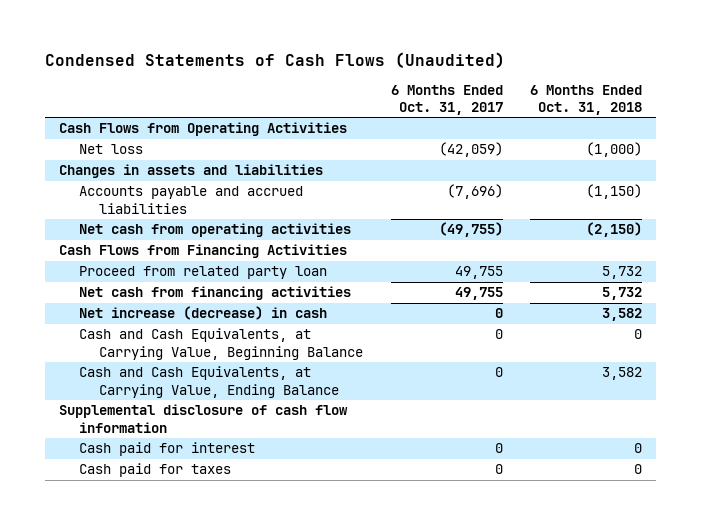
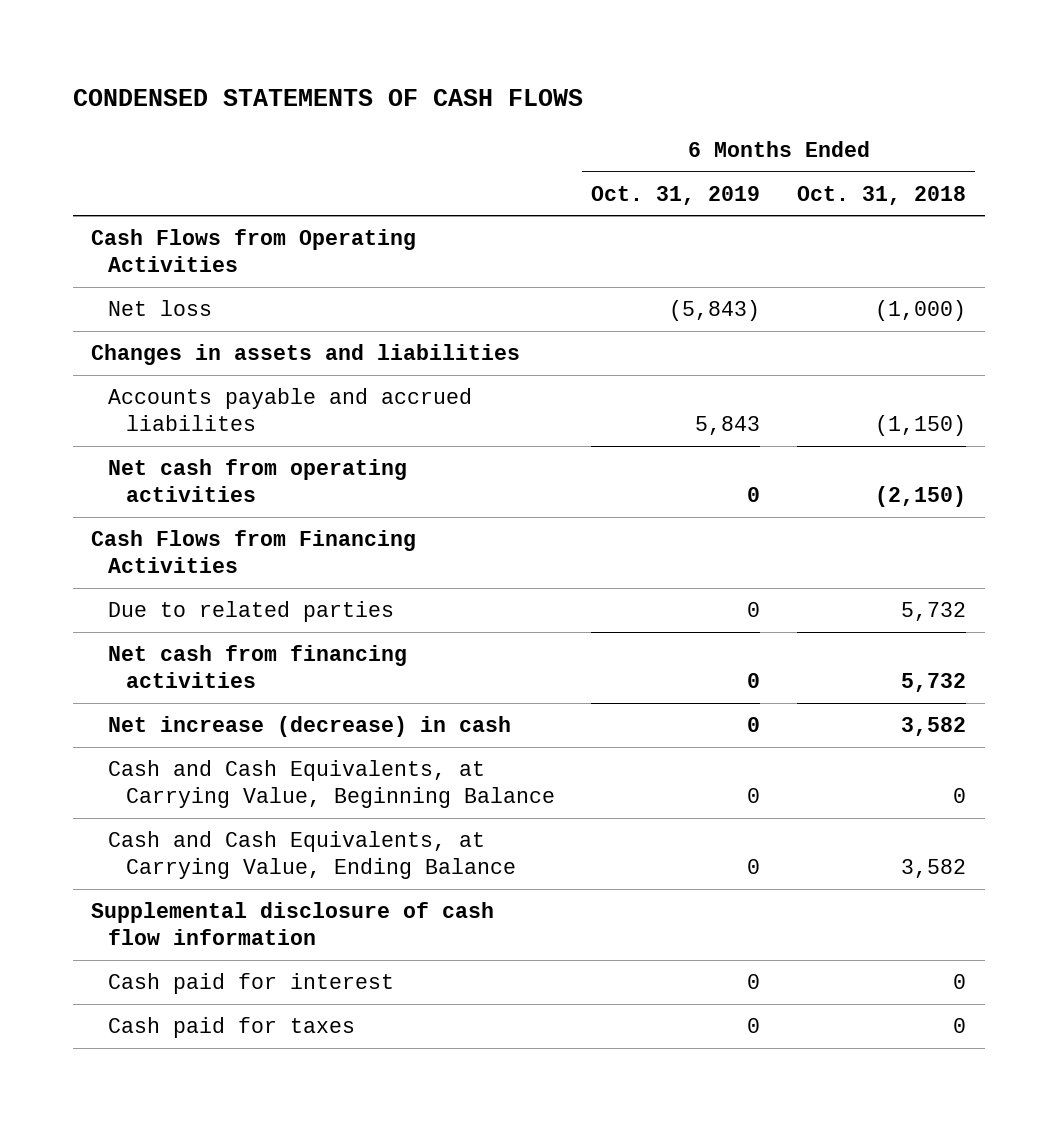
- Condensed Statements of Cash Flows (Unaudited)
+ CONDENSED STATEMENTS OF CASH FLOWS
- | 6 Months Ended Oct. 31, 2017 | 6 Months Ended Oct. 31, 2018
+ | 6 Months Ended Oct. 31, 2019 | 6 Months Ended Oct. 31, 2018
- Accounts payable and accrued liabilities | (7,696) | (1,150)
+ Accounts payable and accrued liabilites | 5,843 | (1,150)
- Proceed from related party loan | 49,755 | 5,732
+ Due to related parties | 0 | 5,732

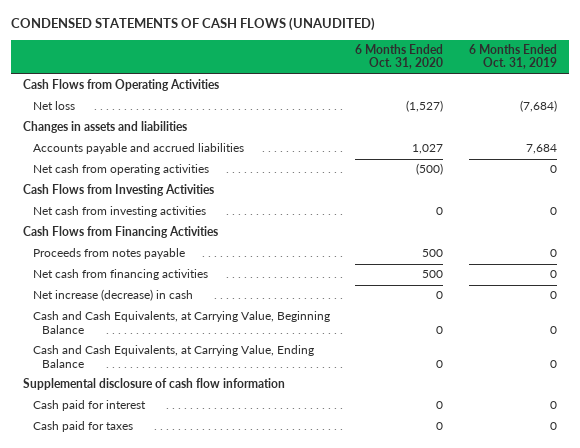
- CONDENSED STATEMENTS OF CASH FLOWS
+ CONDENSED STATEMENTS OF CASH FLOWS (UNAUDITED)
- | 6 Months Ended Oct. 31, 2019 | 6 Months Ended Oct. 31, 2018
+ | 6 Months Ended Oct. 31, 2020 | 6 Months Ended Oct. 31, 2019
- Net loss | (5,843) | (1,000)
+ Net loss | (1,527) | (7,684)
- Accounts payable and accrued liabilites | 5,843 | (1,150)
+ Accounts payable and accrued liabilities | 1,027 | 7,684
+ Cash Flows from Investing Activities
+ Net cash from investing activities | 0 | 0
- Due to related parties | 0 | 5,732
+ Proceeds from notes payable | 500 | 0

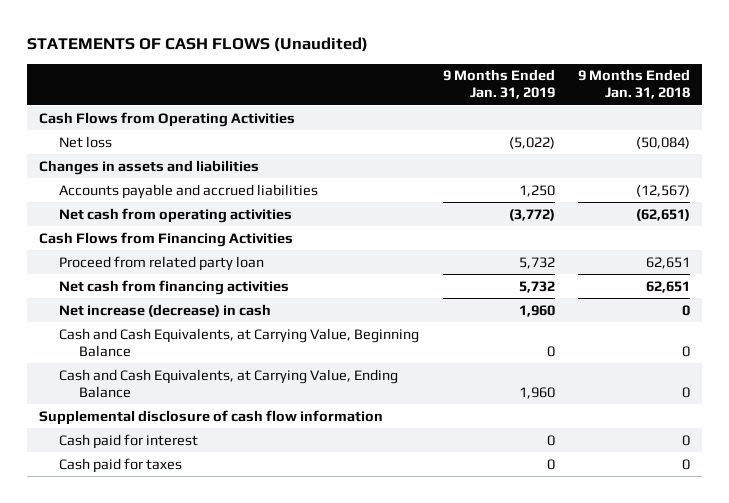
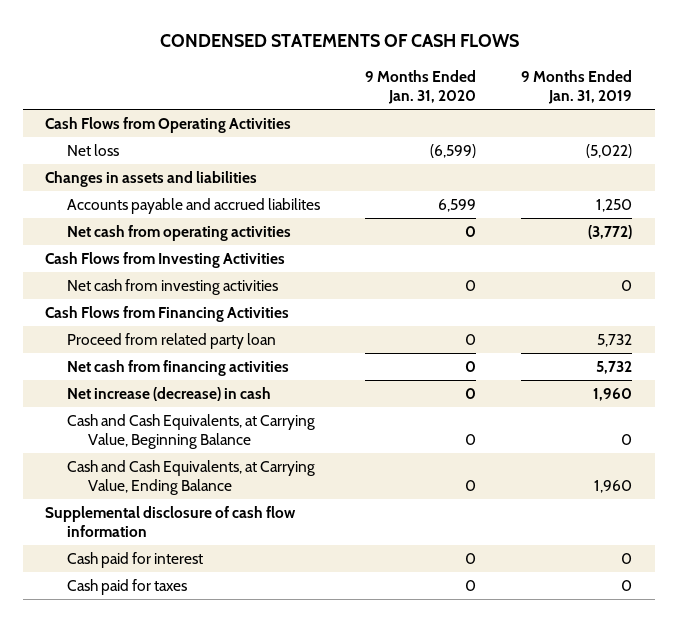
- STATEMENTS OF CASH FLOWS (Unaudited)
+ CONDENSED STATEMENTS OF CASH FLOWS
- | 9 Months Ended Jan. 31, 2019 | 9 Months Ended Jan. 31, 2018
+ | 9 Months Ended Jan. 31, 2020 | 9 Months Ended Jan. 31, 2019
- Accounts payable and accrued liabilities | 1,250 | (12,567)
+ Accounts payable and accrued liabilites | 6,599 | 1,250
+ Cash Flows from Investing Activities
+ Net cash from investing activities | 0 | 0

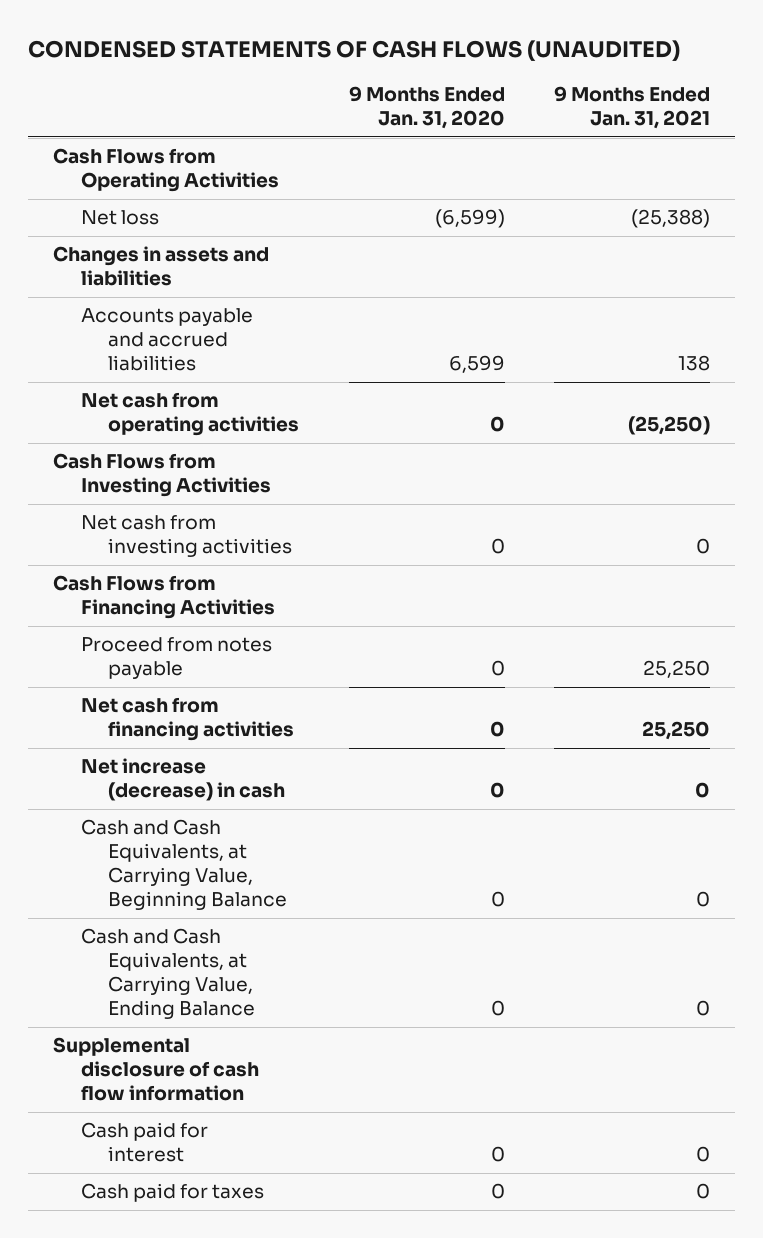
- CONDENSED STATEMENTS OF CASH FLOWS
+ CONDENSED STATEMENTS OF CASH FLOWS (UNAUDITED)
- | 9 Months Ended Jan. 31, 2020 | 9 Months Ended Jan. 31, 2019
+ | 9 Months Ended Jan. 31, 2020 | 9 Months Ended Jan. 31, 2021
- Accounts payable and accrued liabilites | 6,599 | 1,250
+ Accounts payable and accrued liabilities | 6,599 | 138
- Proceed from related party loan | 0 | 5,732
+ Proceed from notes payable | 0 | 25,250

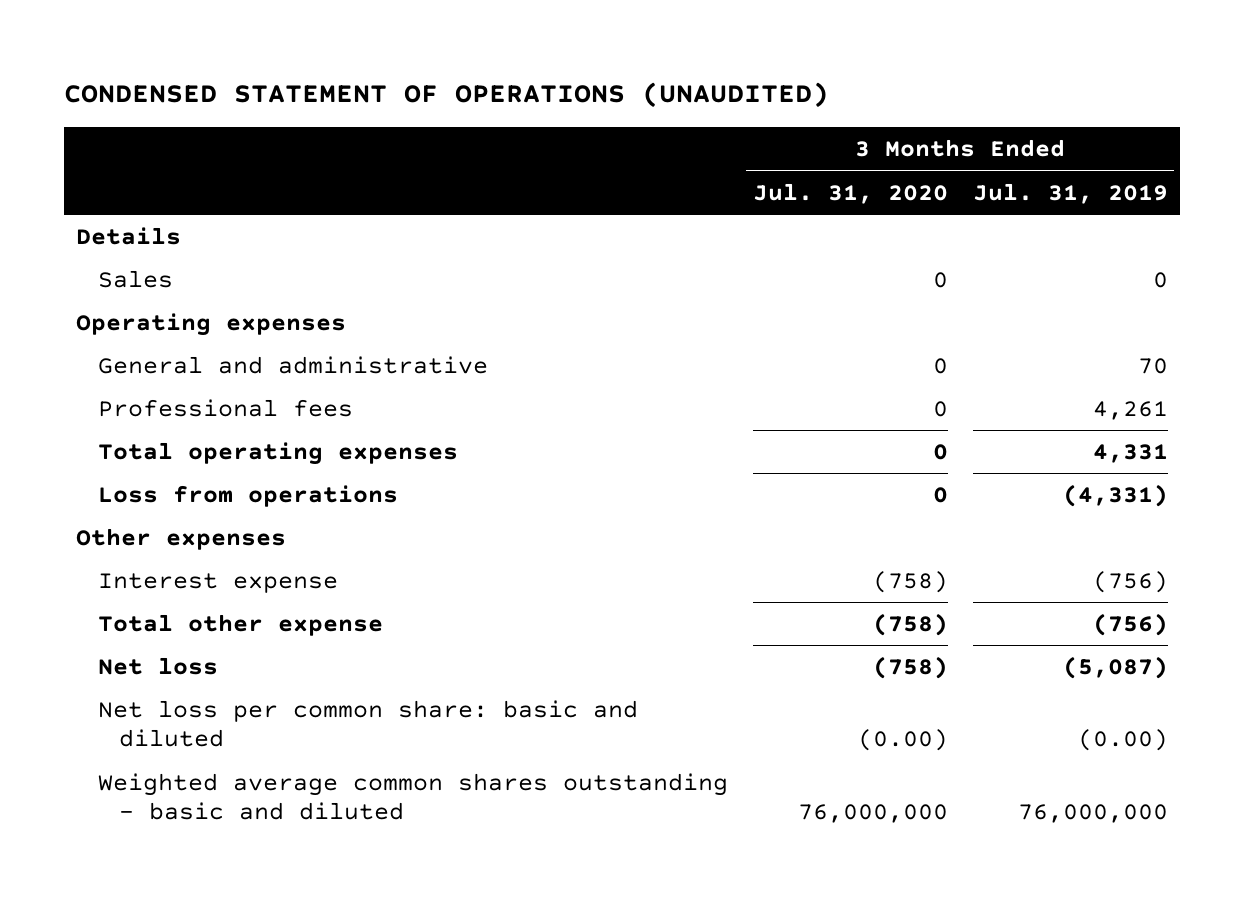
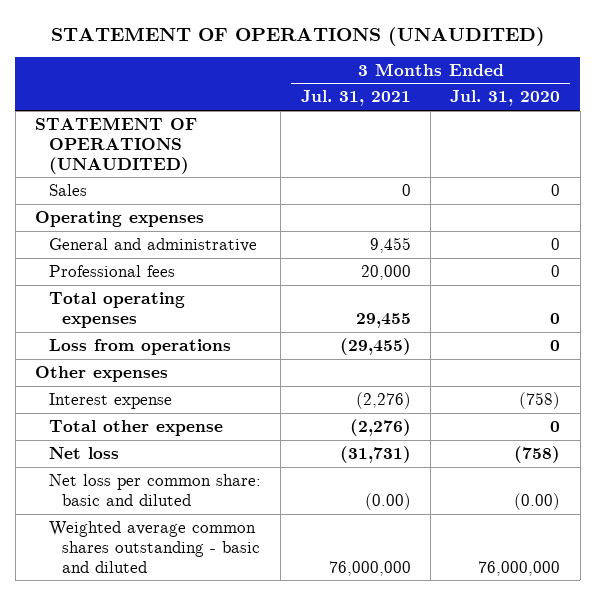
- CONDENSED STATEMENT OF OPERATIONS (UNAUDITED)
+ STATEMENT OF OPERATIONS (UNAUDITED)
- | 3 Months Ended Jul. 31, 2020 | 3 Months Ended Jul. 31, 2019
+ | 3 Months Ended Jul. 31, 2021 | 3 Months Ended Jul. 31, 2020
- Details
+ STATEMENT OF OPERATIONS (UNAUDITED)
- Total other expense | (758) | (756)
+ Total other expense | (2,276) | 0

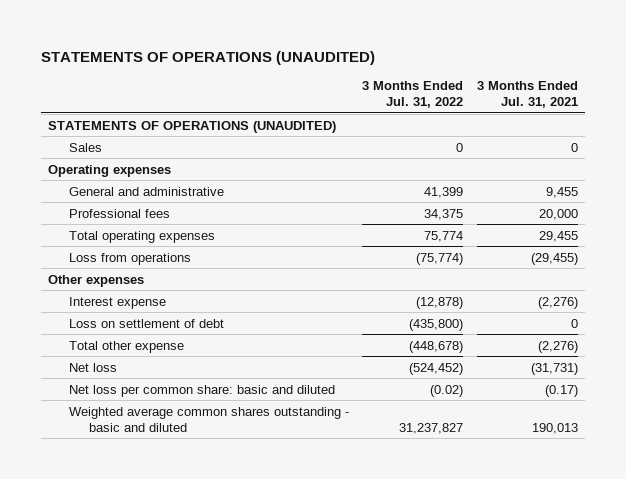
- STATEMENT OF OPERATIONS (UNAUDITED)
+ STATEMENTS OF OPERATIONS (UNAUDITED)
- | 3 Months Ended Jul. 31, 2021 | 3 Months Ended Jul. 31, 2020
+ | 3 Months Ended Jul. 31, 2022 | 3 Months Ended Jul. 31, 2021
- STATEMENT OF OPERATIONS (UNAUDITED)
+ STATEMENTS OF OPERATIONS (UNAUDITED)
+ Loss on settlement of debt | (435,800) | 0
- Net loss per common share: basic and diluted | (0.00) | (0.00)
- Weighted average common shares outstanding - basic and diluted | 76,000,000 | 76,000,000
+ Net loss per common share: basic and diluted | (0.02) | (0.17)
+ Weighted average common shares outstanding - basic and diluted | 31,237,827 | 190,013

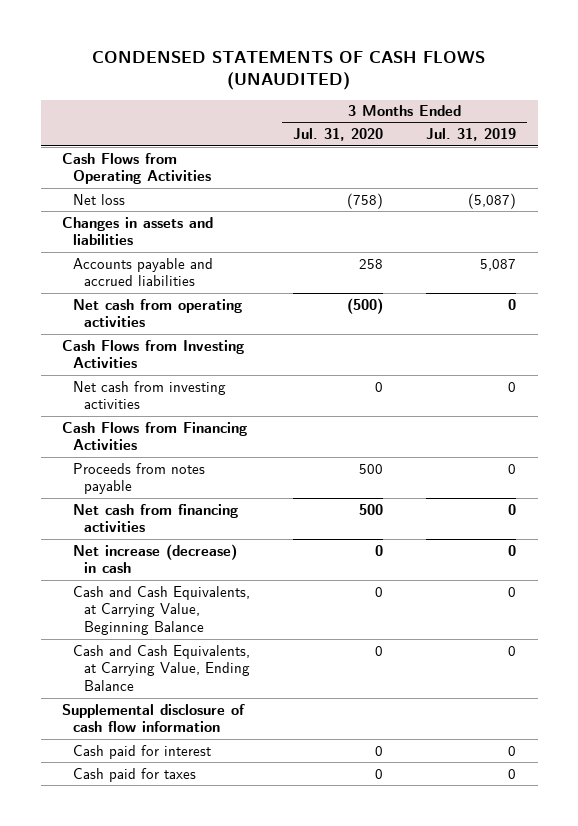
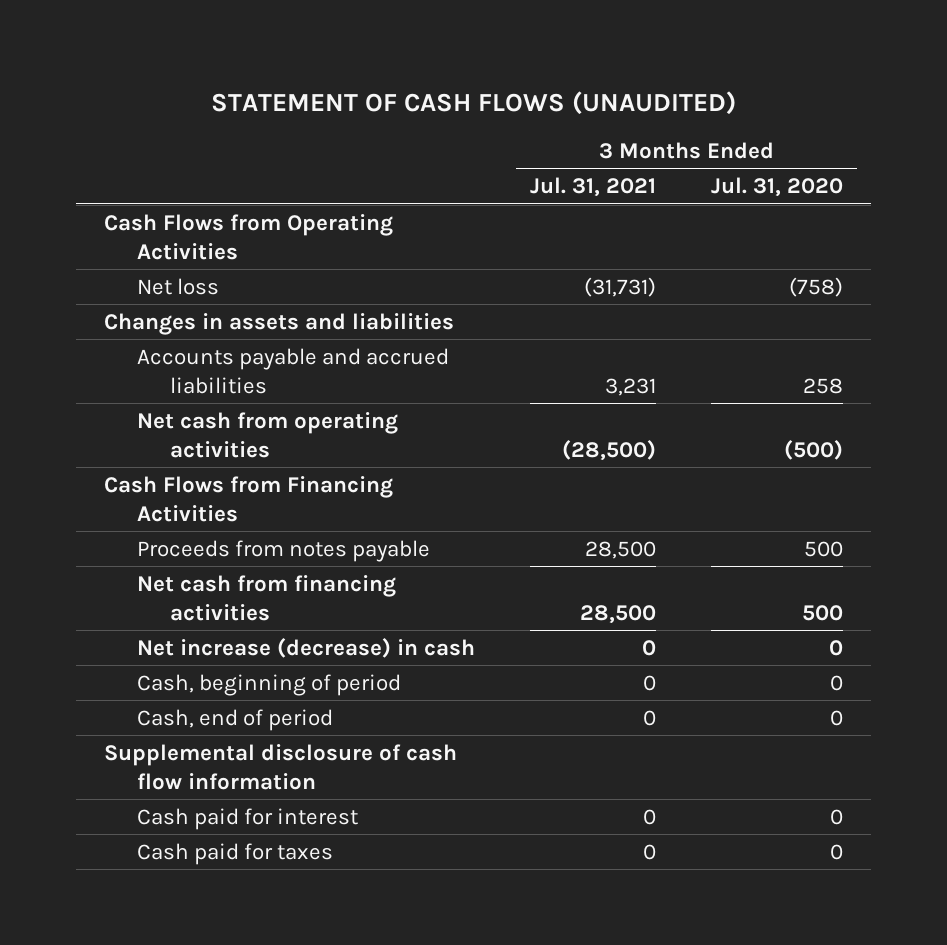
- CONDENSED STATEMENTS OF CASH FLOWS (UNAUDITED)
+ STATEMENT OF CASH FLOWS (UNAUDITED)
- | 3 Months Ended Jul. 31, 2020 | 3 Months Ended Jul. 31, 2019
+ | 3 Months Ended Jul. 31, 2021 | 3 Months Ended Jul. 31, 2020
- Cash Flows from Investing Activities
- Net cash from investing activities | 0 | 0
- Cash and Cash Equivalents, at Carrying Value, Beginning Balance | 0 | 0
- Cash and Cash Equivalents, at Carrying Value, Ending Balance | 0 | 0
+ Cash, beginning of period | 0 | 0
+ Cash, end of period | 0 | 0

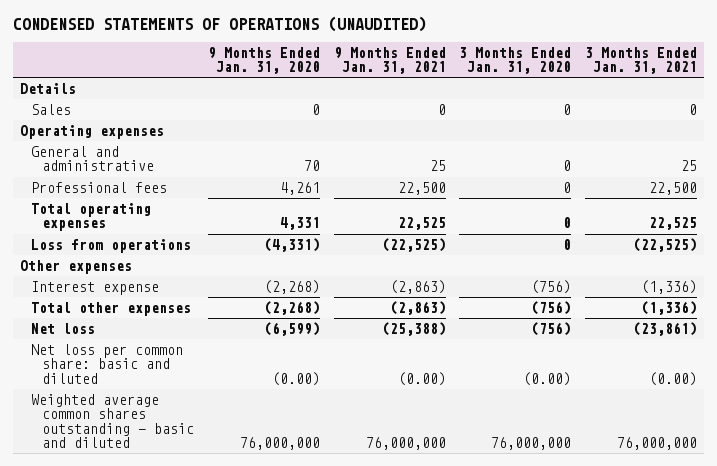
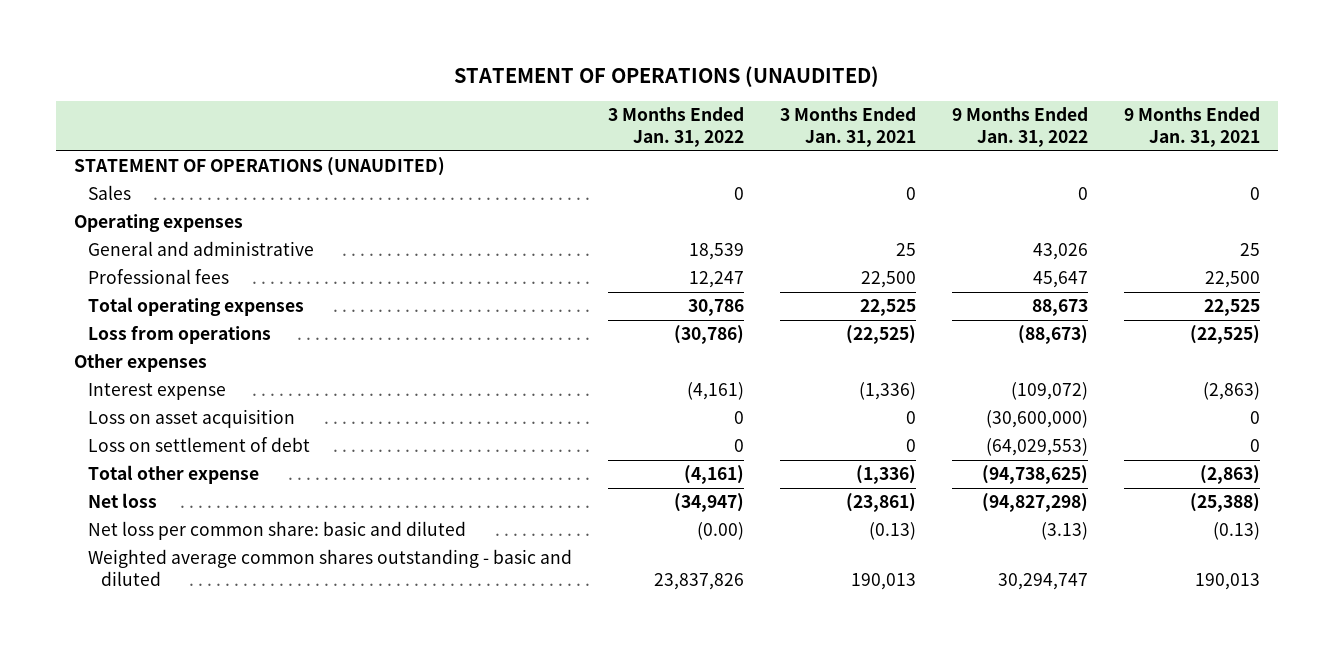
- CONDENSED STATEMENTS OF OPERATIONS (UNAUDITED)
+ STATEMENT OF OPERATIONS (UNAUDITED)
- | 9 Months Ended Jan. 31, 2020 | 9 Months Ended Jan. 31, 2021 | 3 Months Ended Jan. 31, 2020 | 3 Months Ended Jan. 31, 2021
+ | 3 Months Ended Jan. 31, 2022 | 3 Months Ended Jan. 31, 2021 | 9 Months Ended Jan. 31, 2022 | 9 Months Ended Jan. 31, 2021
- Details
+ STATEMENT OF OPERATIONS (UNAUDITED)
- Total other expenses | (2,268) | (2,863) | (756) | (1,336)
+ Loss on asset acquisition | 0 | 0 | (30,600,000) | 0
+ Loss on settlement of debt | 0 | 0 | (64,029,553) | 0
+ Total other expense | (4,161) | (1,336) | (94,738,625) | (2,863)
- Net loss per common share: basic and diluted | (0.00) | (0.00) | (0.00) | (0.00)
- Weighted average common shares outstanding - basic and diluted | 76,000,000 | 76,000,000 | 76,000,000 | 76,000,000
+ Net loss per common share: basic and diluted | (0.00) | (0.13) | (3.13) | (0.13)
+ Weighted average common shares outstanding - basic and diluted | 23,837,826 | 190,013 | 30,294,747 | 190,013

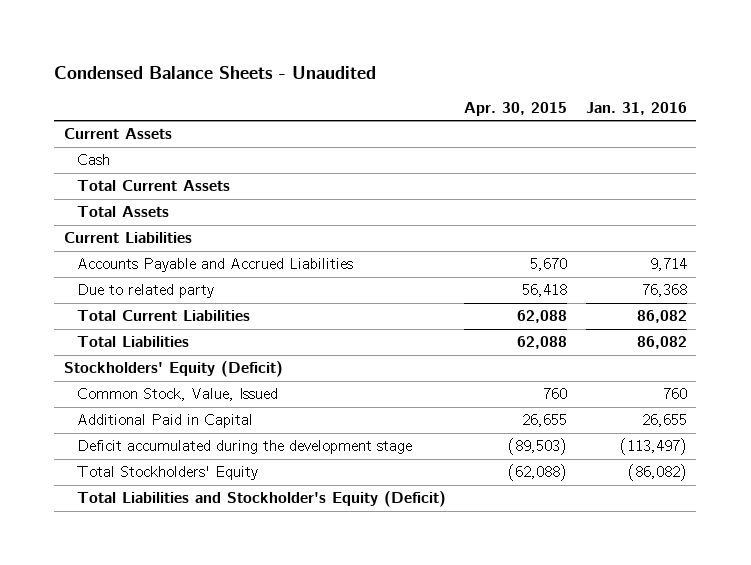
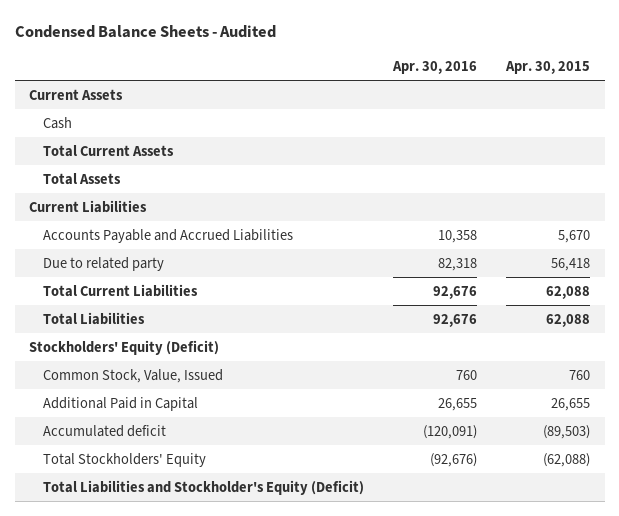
- Condensed Balance Sheets - Unaudited
+ Condensed Balance Sheets - Audited
- | Apr. 30, 2015 | Jan. 31, 2016
+ | Apr. 30, 2016 | Apr. 30, 2015
- Deficit accumulated during the development stage | (89,503) | (113,497)
+ Accumulated deficit | (120,091) | (89,503)

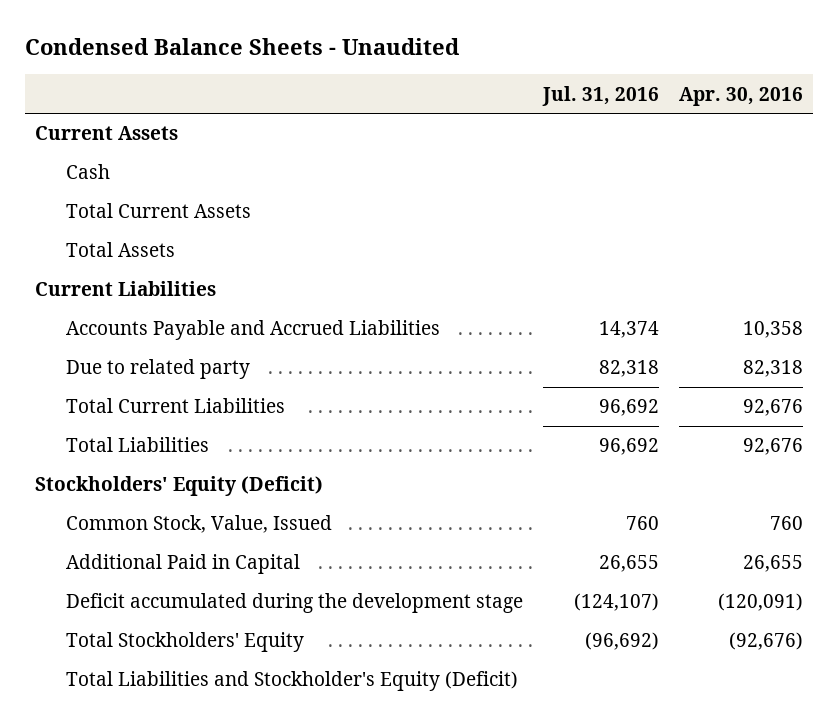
- Condensed Balance Sheets - Audited
+ Condensed Balance Sheets - Unaudited
- | Apr. 30, 2016 | Apr. 30, 2015
+ | Jul. 31, 2016 | Apr. 30, 2016
- Accumulated deficit | (120,091) | (89,503)
+ Deficit accumulated during the development stage | (124,107) | (120,091)

